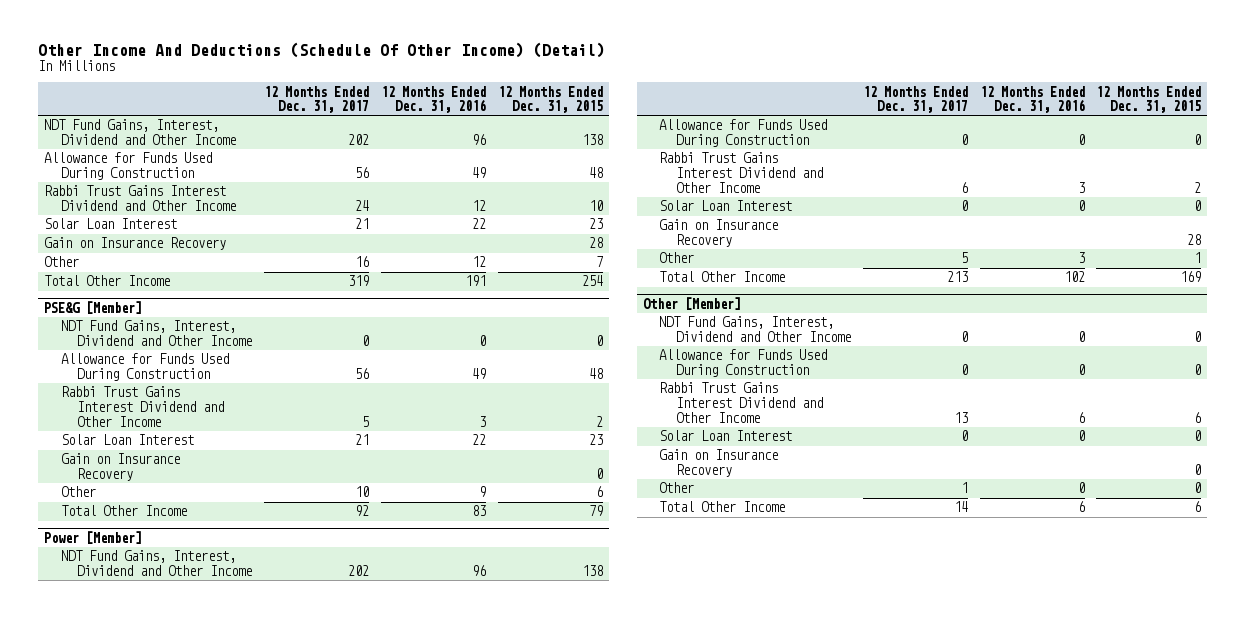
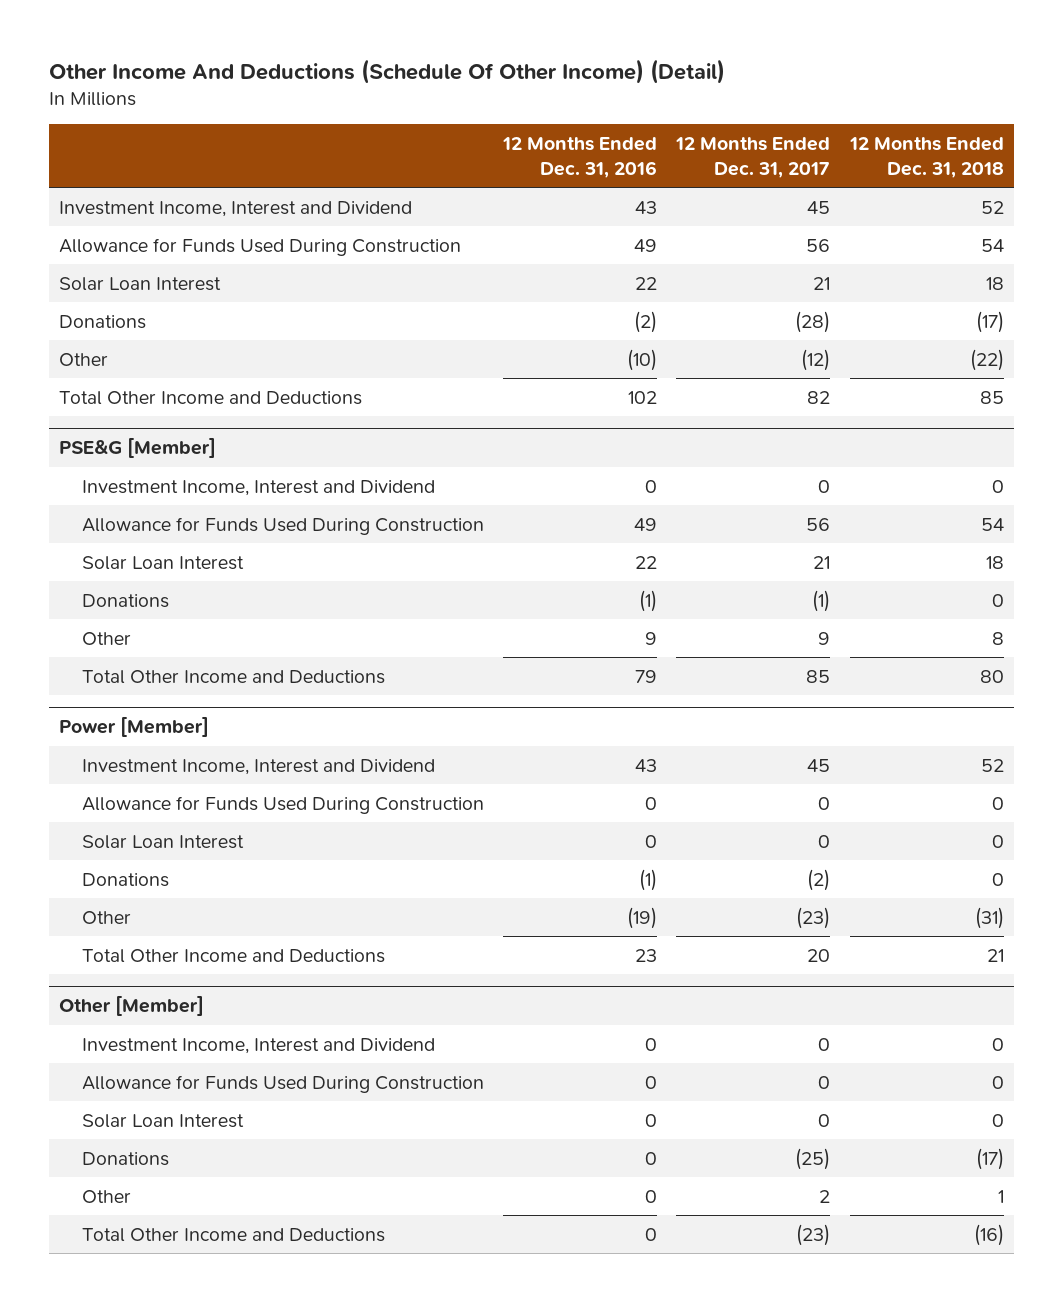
- | 12 Months Ended Dec. 31, 2017 | 12 Months Ended Dec. 31, 2016 | 12 Months Ended Dec. 31, 2015
+ | 12 Months Ended Dec. 31, 2016 | 12 Months Ended Dec. 31, 2017 | 12 Months Ended Dec. 31, 2018
- NDT Fund Gains, Interest, Dividend and Other Income | 202 | 96 | 138
+ Investment Income, Interest and Dividend | 43 | 45 | 52
- Rabbi Trust Gains Interest Dividend and Other Income | 24 | 12 | 10
- Gain on Insurance Recovery | | | 28
- Other | 16 | 12 | 7
- Total Other Income | 319 | 191 | 254
+ Donations | (2) | (28) | (17)
+ Other | (10) | (12) | (22)
+ Total Other Income and Deductions | 102 | 82 | 85
@ PSE&G [Member]
- NDT Fund Gains, Interest, Dividend and Other Income | 0 | 0 | 0
+ Investment Income, Interest and Dividend | 0 | 0 | 0
- Rabbi Trust Gains Interest Dividend and Other Income | 5 | 3 | 2
- Gain on Insurance Recovery | | | 0
- Other | 10 | 9 | 6
- Total Other Income | 92 | 83 | 79
+ Donations | (1) | (1) | 0
+ Other | 9 | 9 | 8
+ Total Other Income and Deductions | 79 | 85 | 80
@ Power [Member]
- NDT Fund Gains, Interest, Dividend and Other Income | 202 | 96 | 138
+ Investment Income, Interest and Dividend | 43 | 45 | 52
- Rabbi Trust Gains Interest Dividend and Other Income | 6 | 3 | 2
- Gain on Insurance Recovery | | | 28
- Other | 5 | 3 | 1
- Total Other Income | 213 | 102 | 169
+ Donations | (1) | (2) | 0
+ Other | (19) | (23) | (31)
+ Total Other Income and Deductions | 23 | 20 | 21
@ Other [Member]
- NDT Fund Gains, Interest, Dividend and Other Income | 0 | 0 | 0
+ Investment Income, Interest and Dividend | 0 | 0 | 0
- Rabbi Trust Gains Interest Dividend and Other Income | 13 | 6 | 6
- Gain on Insurance Recovery | | | 0
- Other | 1 | 0 | 0
- Total Other Income | 14 | 6 | 6
+ Donations | 0 | (25) | (17)
+ Other | 0 | 2 | 1
+ Total Other Income and Deductions | 0 | (23) | (16)

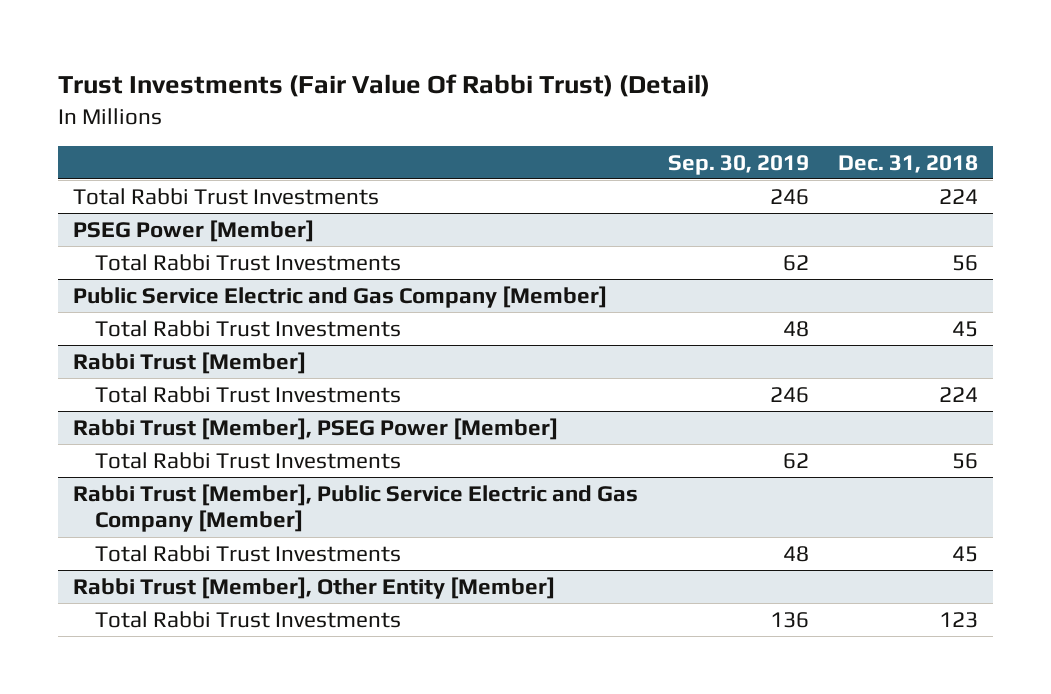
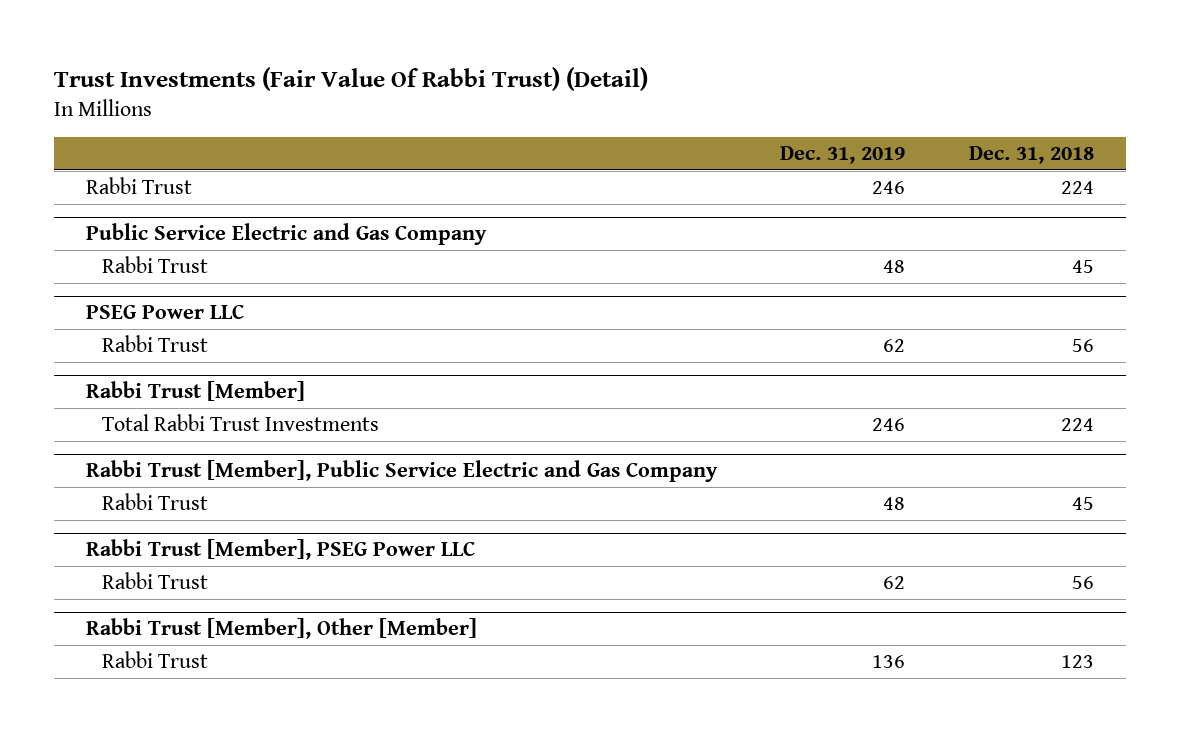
- | Sep. 30, 2019 | Dec. 31, 2018
+ | Dec. 31, 2019 | Dec. 31, 2018
- Total Rabbi Trust Investments | 246 | 224
- PSEG Power [Member]
- Total Rabbi Trust Investments | 62 | 56
- Public Service Electric and Gas Company [Member]
- Total Rabbi Trust Investments | 48 | 45
+ Rabbi Trust | 246 | 224
+ Public Service Electric and Gas Company
+ Rabbi Trust | 48 | 45
+ PSEG Power LLC
+ Rabbi Trust | 62 | 56
- Rabbi Trust [Member], PSEG Power [Member]
- Total Rabbi Trust Investments | 62 | 56
- Rabbi Trust [Member], Public Service Electric and Gas Company [Member]
- Total Rabbi Trust Investments | 48 | 45
- Rabbi Trust [Member], Other Entity [Member]
- Total Rabbi Trust Investments | 136 | 123
+ Rabbi Trust [Member], Public Service Electric and Gas Company
+ Rabbi Trust | 48 | 45
+ Rabbi Trust [Member], PSEG Power LLC
+ Rabbi Trust | 62 | 56
+ Rabbi Trust [Member], Other [Member]
+ Rabbi Trust | 136 | 123

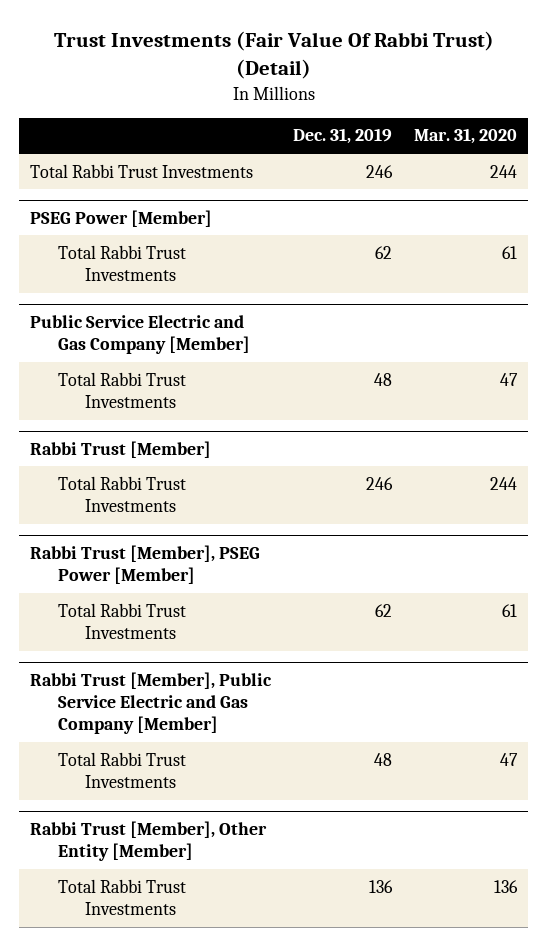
- | Dec. 31, 2019 | Dec. 31, 2018
+ | Dec. 31, 2019 | Mar. 31, 2020
- Rabbi Trust | 246 | 224
- Public Service Electric and Gas Company
- Rabbi Trust | 48 | 45
- PSEG Power LLC
- Rabbi Trust | 62 | 56
+ Total Rabbi Trust Investments | 246 | 244
+ PSEG Power [Member]
+ Total Rabbi Trust Investments | 62 | 61
+ Public Service Electric and Gas Company [Member]
+ Total Rabbi Trust Investments | 48 | 47
- Rabbi Trust [Member], Public Service Electric and Gas Company
- Rabbi Trust | 48 | 45
- Rabbi Trust [Member], PSEG Power LLC
- Rabbi Trust | 62 | 56
- Rabbi Trust [Member], Other [Member]
- Rabbi Trust | 136 | 123
+ Rabbi Trust [Member], PSEG Power [Member]
+ Total Rabbi Trust Investments | 62 | 61
+ Rabbi Trust [Member], Public Service Electric and Gas Company [Member]
+ Total Rabbi Trust Investments | 48 | 47
+ Rabbi Trust [Member], Other Entity [Member]
+ Total Rabbi Trust Investments | 136 | 136

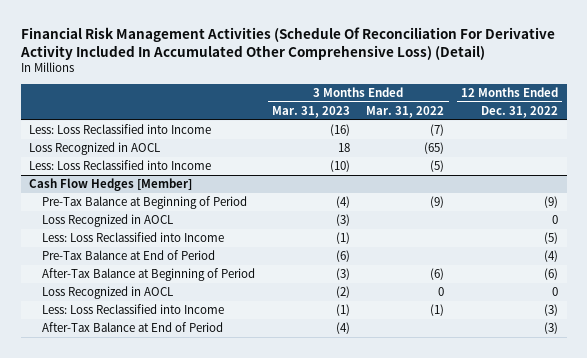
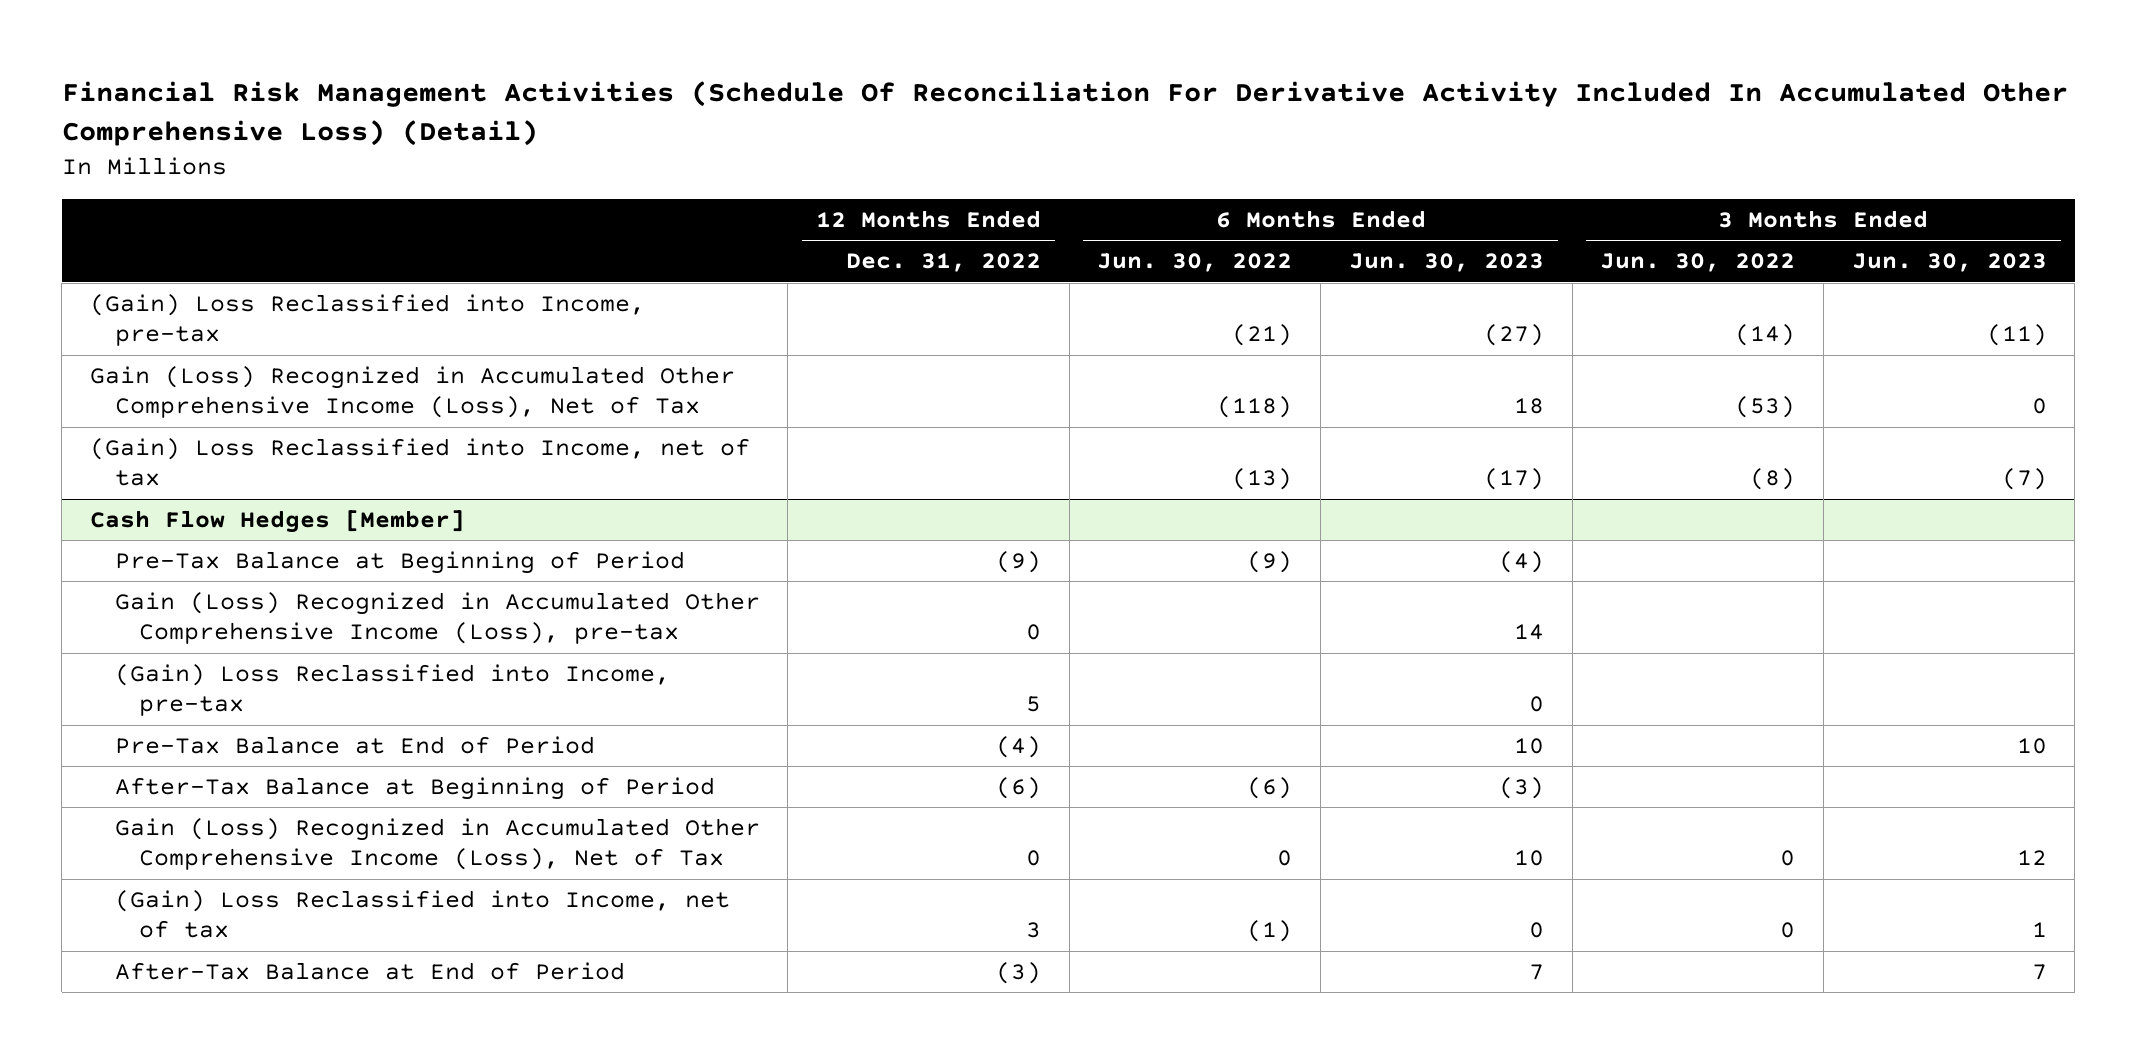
- | 3 Months Ended Mar. 31, 2023 | 3 Months Ended Mar. 31, 2022 | 12 Months Ended Dec. 31, 2022
+ | 12 Months Ended Dec. 31, 2022 | 6 Months Ended Jun. 30, 2022 | 6 Months Ended Jun. 30, 2023 | 3 Months Ended Jun. 30, 2022 | 3 Months Ended Jun. 30, 2023
- Less: Loss Reclassified into Income | (16) | (7) |
- Loss Recognized in AOCL | 18 | (65) |
- Less: Loss Reclassified into Income | (10) | (5) |
+ (Gain) Loss Reclassified into Income, pre-tax | | (21) | (27) | (14) | (11)
+ Gain (Loss) Recognized in Accumulated Other Comprehensive Income (Loss), Net of Tax | | (118) | 18 | (53) | 0
+ (Gain) Loss Reclassified into Income, net of tax | | (13) | (17) | (8) | (7)
@ Cash Flow Hedges [Member]
- Loss Recognized in AOCL | (3) | | 0
- Less: Loss Reclassified into Income | (1) | | (5)
+ Gain (Loss) Recognized in Accumulated Other Comprehensive Income (Loss), pre-tax | 0 | | 14 | |
+ (Gain) Loss Reclassified into Income, pre-tax | 5 | | 0 | |
- Loss Recognized in AOCL | (2) | 0 | 0
- Less: Loss Reclassified into Income | (1) | (1) | (3)
+ Gain (Loss) Recognized in Accumulated Other Comprehensive Income (Loss), Net of Tax | 0 | 0 | 10 | 0 | 12
+ (Gain) Loss Reclassified into Income, net of tax | 3 | (1) | 0 | 0 | 1

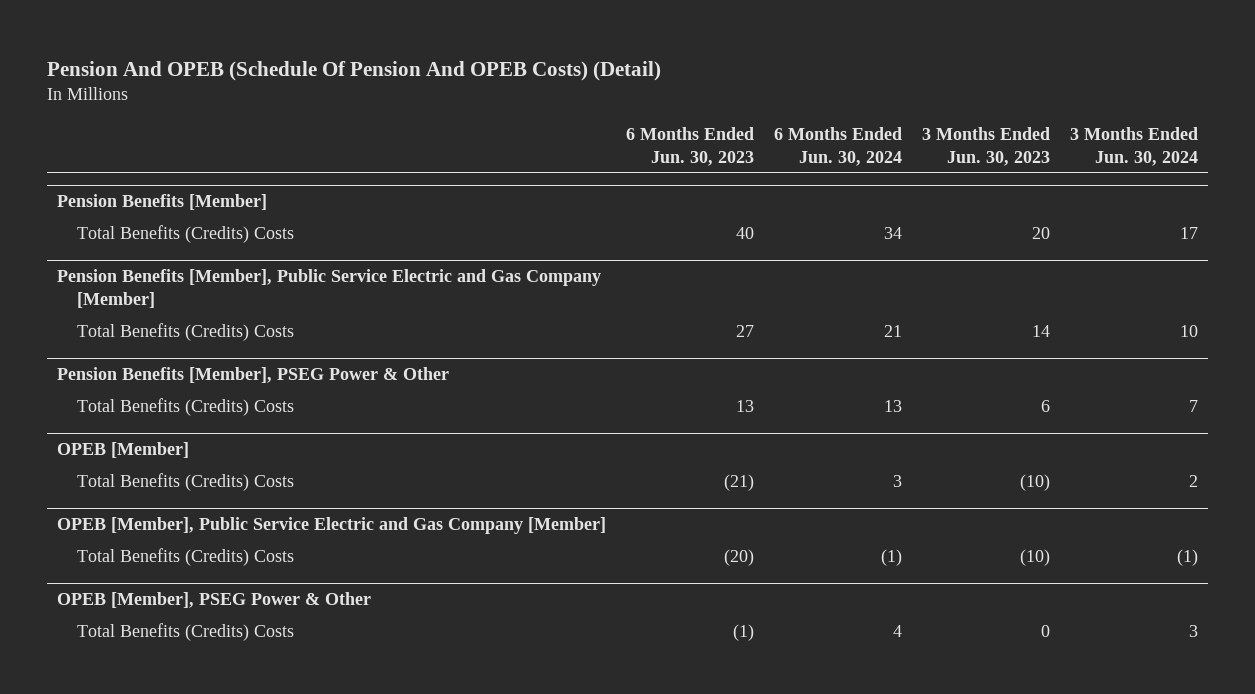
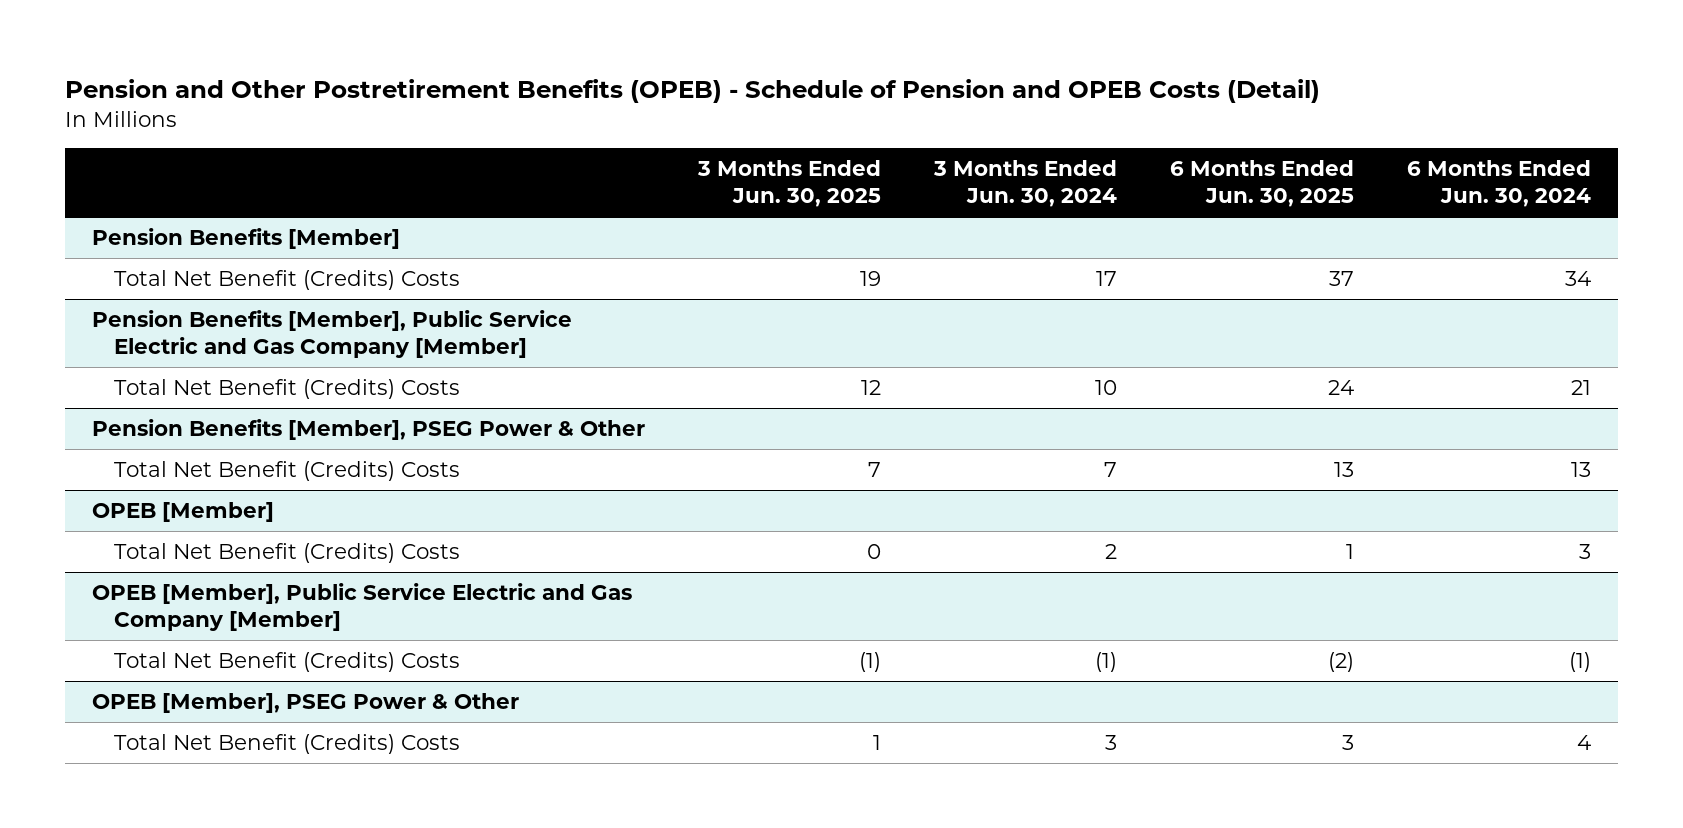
- Pension And OPEB (Schedule Of Pension And OPEB Costs) (Detail)
+ Pension and Other Postretirement Benefits (OPEB) - Schedule of Pension and OPEB Costs (Detail)
- | 6 Months Ended Jun. 30, 2023 | 6 Months Ended Jun. 30, 2024 | 3 Months Ended Jun. 30, 2023 | 3 Months Ended Jun. 30, 2024
+ | 3 Months Ended Jun. 30, 2025 | 3 Months Ended Jun. 30, 2024 | 6 Months Ended Jun. 30, 2025 | 6 Months Ended Jun. 30, 2024
@ Pension Benefits [Member]
- Total Benefits (Credits) Costs | 40 | 34 | 20 | 17
+ Total Net Benefit (Credits) Costs | 19 | 17 | 37 | 34
@ Pension Benefits [Member], Public Service Electric and Gas Company [Member]
- Total Benefits (Credits) Costs | 27 | 21 | 14 | 10
+ Total Net Benefit (Credits) Costs | 12 | 10 | 24 | 21
@ Pension Benefits [Member], PSEG Power & Other
- Total Benefits (Credits) Costs | 13 | 13 | 6 | 7
+ Total Net Benefit (Credits) Costs | 7 | 7 | 13 | 13
@ OPEB [Member]
- Total Benefits (Credits) Costs | (21) | 3 | (10) | 2
+ Total Net Benefit (Credits) Costs | 0 | 2 | 1 | 3
@ OPEB [Member], Public Service Electric and Gas Company [Member]
- Total Benefits (Credits) Costs | (20) | (1) | (10) | (1)
+ Total Net Benefit (Credits) Costs | (1) | (1) | (2) | (1)
@ OPEB [Member], PSEG Power & Other
- Total Benefits (Credits) Costs | (1) | 4 | 0 | 3
+ Total Net Benefit (Credits) Costs | 1 | 3 | 3 | 4

